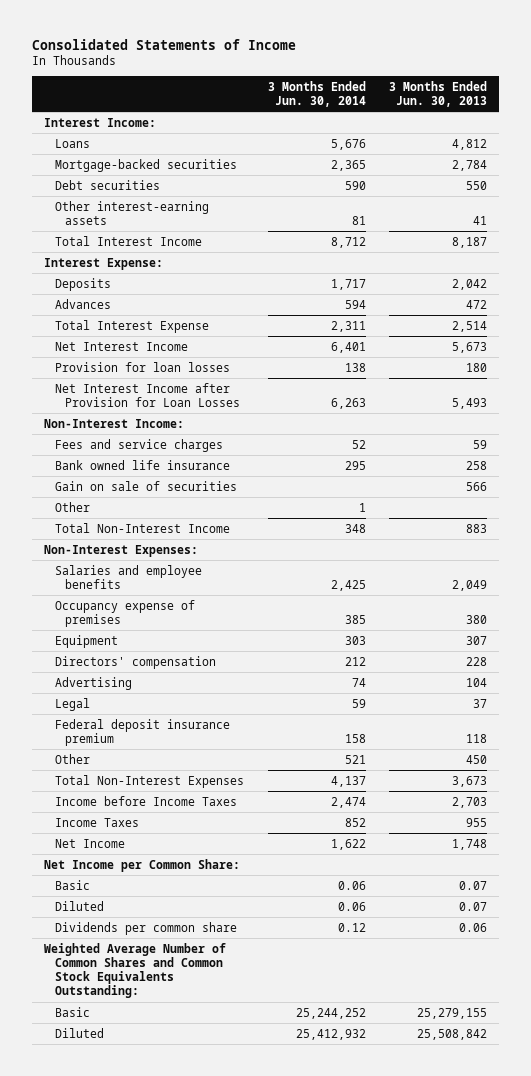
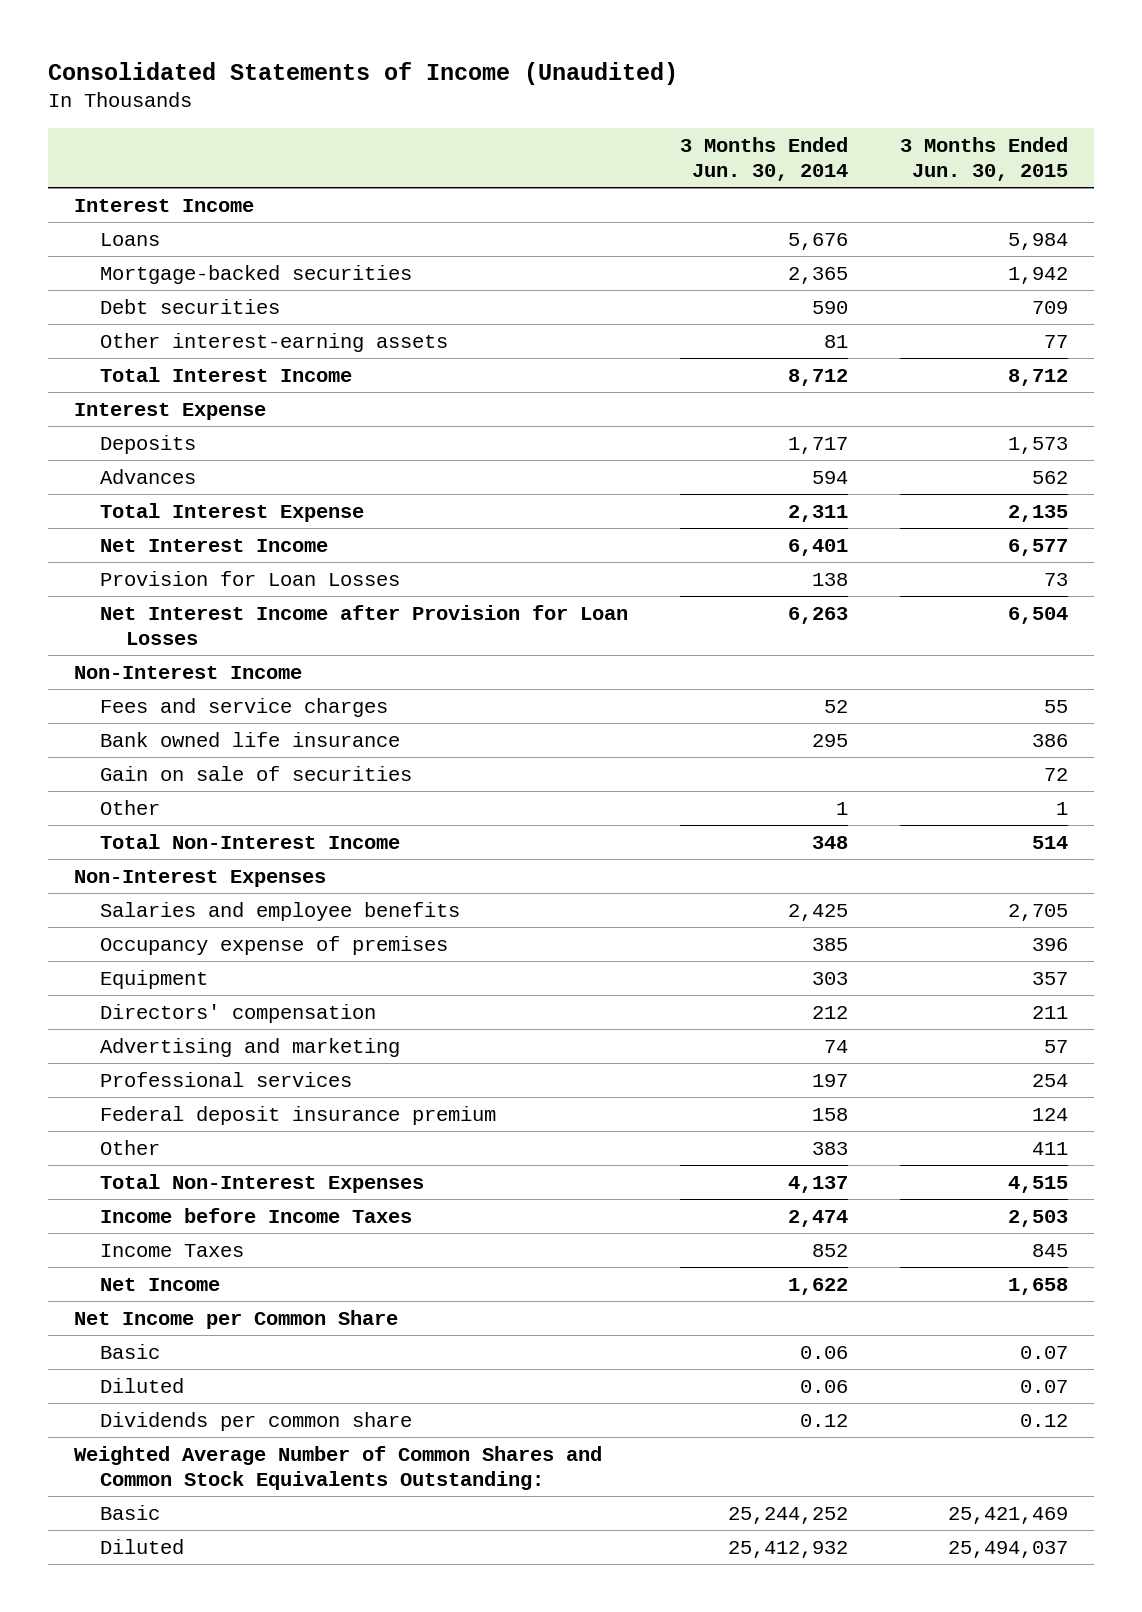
- Consolidated Statements of Income
+ Consolidated Statements of Income (Unaudited)
- | 3 Months Ended Jun. 30, 2014 | 3 Months Ended Jun. 30, 2013
+ | 3 Months Ended Jun. 30, 2014 | 3 Months Ended Jun. 30, 2015
- Interest Income:
+ Interest Income
- Interest Expense:
+ Interest Expense
- Provision for loan losses | 138 | 180
+ Provision for Loan Losses | 138 | 73
- Non-Interest Income:
+ Non-Interest Income
- Non-Interest Expenses:
+ Non-Interest Expenses
- Advertising | 74 | 104
- Legal | 59 | 37
+ Advertising and marketing | 74 | 57
+ Professional services | 197 | 254
- Other | 521 | 450
+ Other | 383 | 411
- Net Income per Common Share:
+ Net Income per Common Share

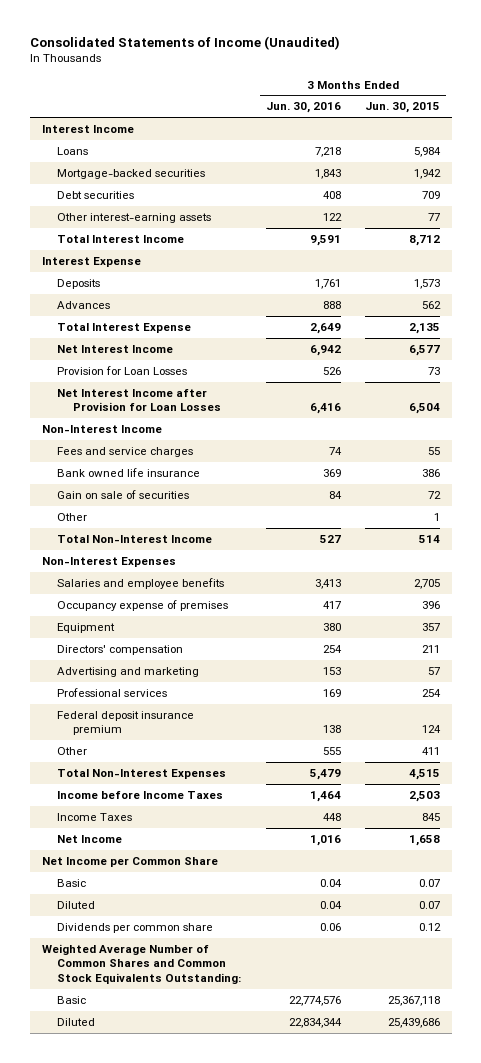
- | 3 Months Ended Jun. 30, 2014 | 3 Months Ended Jun. 30, 2015
+ | 3 Months Ended Jun. 30, 2016 | 3 Months Ended Jun. 30, 2015
- Basic | 25,244,252 | 25,421,469
- Diluted | 25,412,932 | 25,494,037
+ Basic | 22,774,576 | 25,367,118
+ Diluted | 22,834,344 | 25,439,686

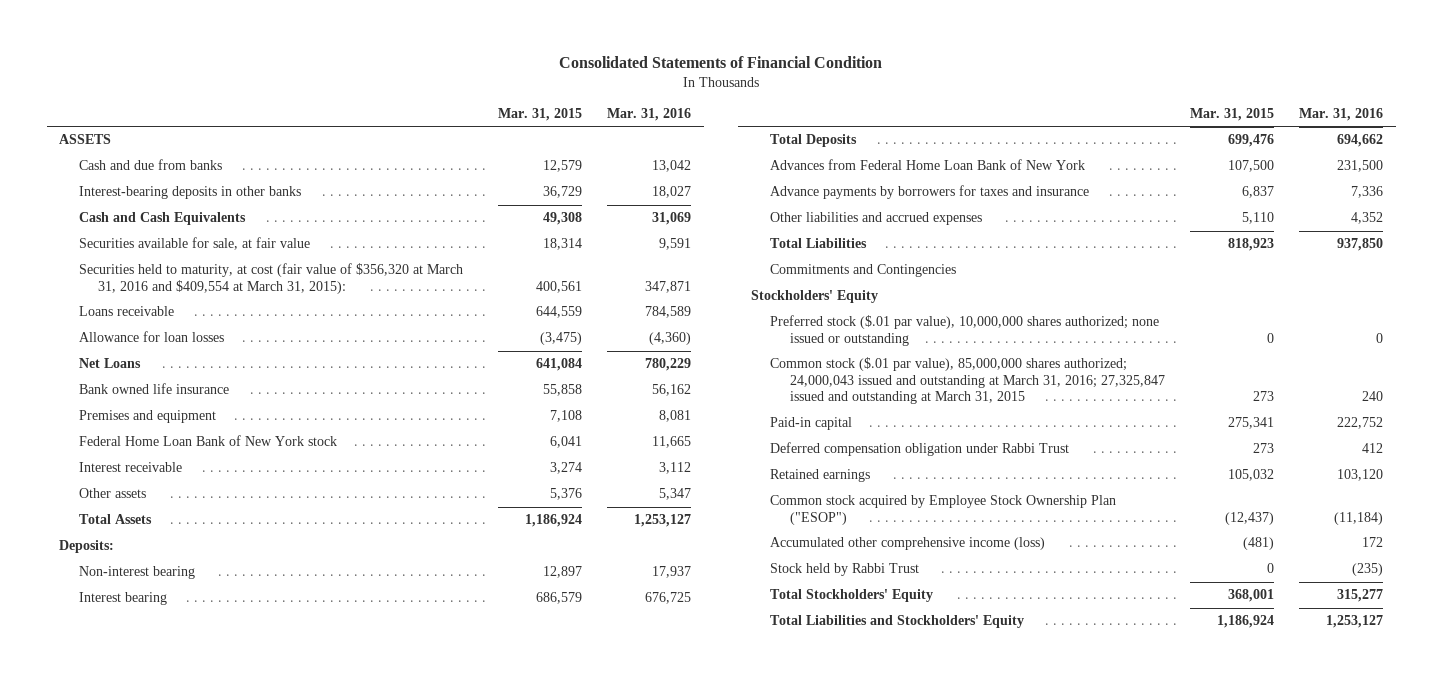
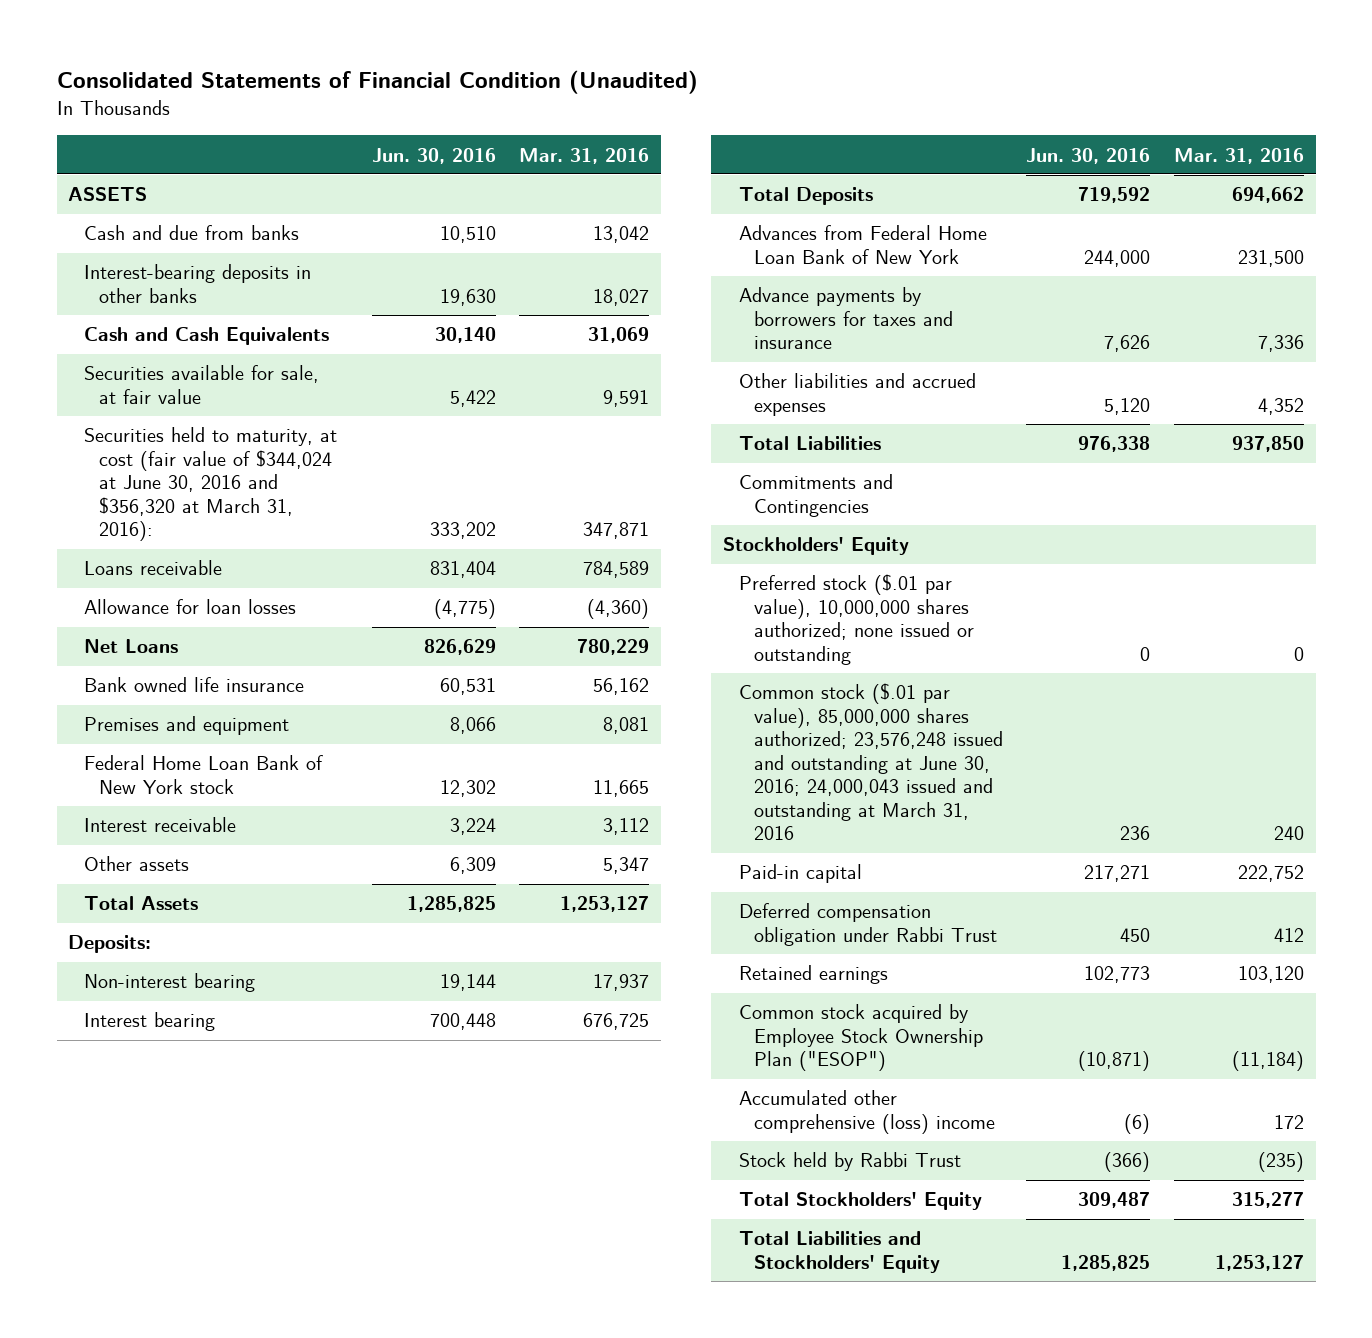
- Consolidated Statements of Financial Condition
+ Consolidated Statements of Financial Condition (Unaudited)
- | Mar. 31, 2015 | Mar. 31, 2016
+ | Jun. 30, 2016 | Mar. 31, 2016
- Securities held to maturity, at cost (fair value of $356,320 at March 31, 2016 and $409,554 at March 31, 2015): | 400,561 | 347,871
+ Securities held to maturity, at cost (fair value of $344,024 at June 30, 2016 and $356,320 at March 31, 2016): | 333,202 | 347,871
- Common stock ($.01 par value), 85,000,000 shares authorized; 24,000,043 issued and outstanding at March 31, 2016; 27,325,847 issued and outstanding at March 31, 2015 | 273 | 240
+ Common stock ($.01 par value), 85,000,000 shares authorized; 23,576,248 issued and outstanding at June 30, 2016; 24,000,043 issued and outstanding at March 31, 2016 | 236 | 240
- Accumulated other comprehensive income (loss) | (481) | 172
+ Accumulated other comprehensive (loss) income | (6) | 172

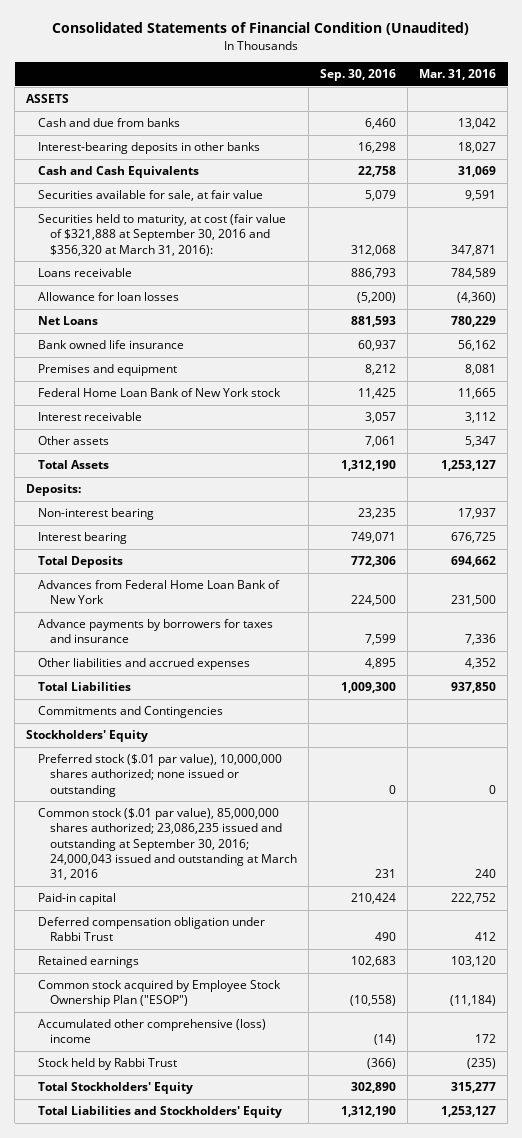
- | Jun. 30, 2016 | Mar. 31, 2016
+ | Sep. 30, 2016 | Mar. 31, 2016
- Securities held to maturity, at cost (fair value of $344,024 at June 30, 2016 and $356,320 at March 31, 2016): | 333,202 | 347,871
+ Securities held to maturity, at cost (fair value of $321,888 at September 30, 2016 and $356,320 at March 31, 2016): | 312,068 | 347,871
- Common stock ($.01 par value), 85,000,000 shares authorized; 23,576,248 issued and outstanding at June 30, 2016; 24,000,043 issued and outstanding at March 31, 2016 | 236 | 240
+ Common stock ($.01 par value), 85,000,000 shares authorized; 23,086,235 issued and outstanding at September 30, 2016; 24,000,043 issued and outstanding at March 31, 2016 | 231 | 240

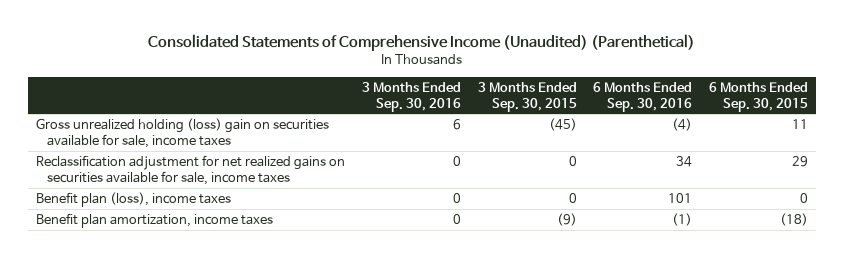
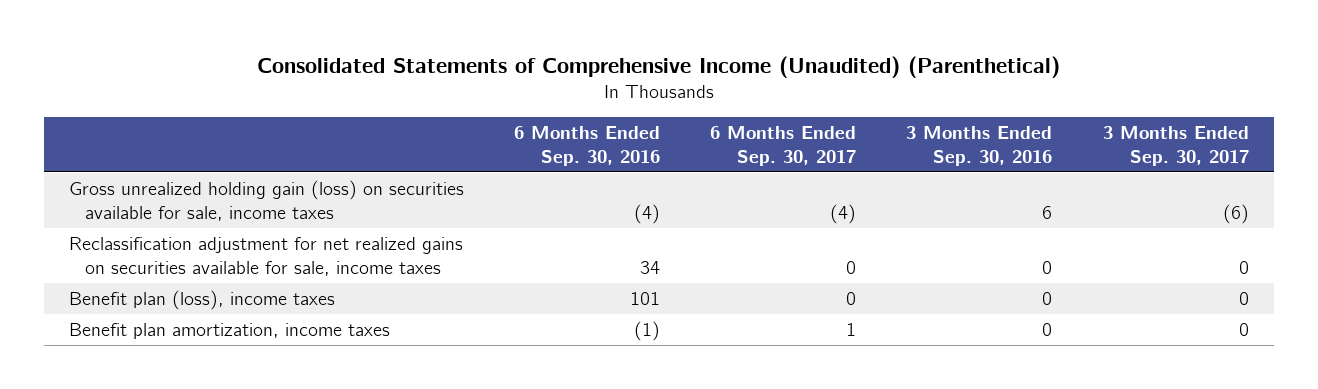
- | 3 Months Ended Sep. 30, 2016 | 3 Months Ended Sep. 30, 2015 | 6 Months Ended Sep. 30, 2016 | 6 Months Ended Sep. 30, 2015
+ | 6 Months Ended Sep. 30, 2016 | 6 Months Ended Sep. 30, 2017 | 3 Months Ended Sep. 30, 2016 | 3 Months Ended Sep. 30, 2017
- Gross unrealized holding (loss) gain on securities available for sale, income taxes | 6 | (45) | (4) | 11
+ Gross unrealized holding gain (loss) on securities available for sale, income taxes | (4) | (4) | 6 | (6)

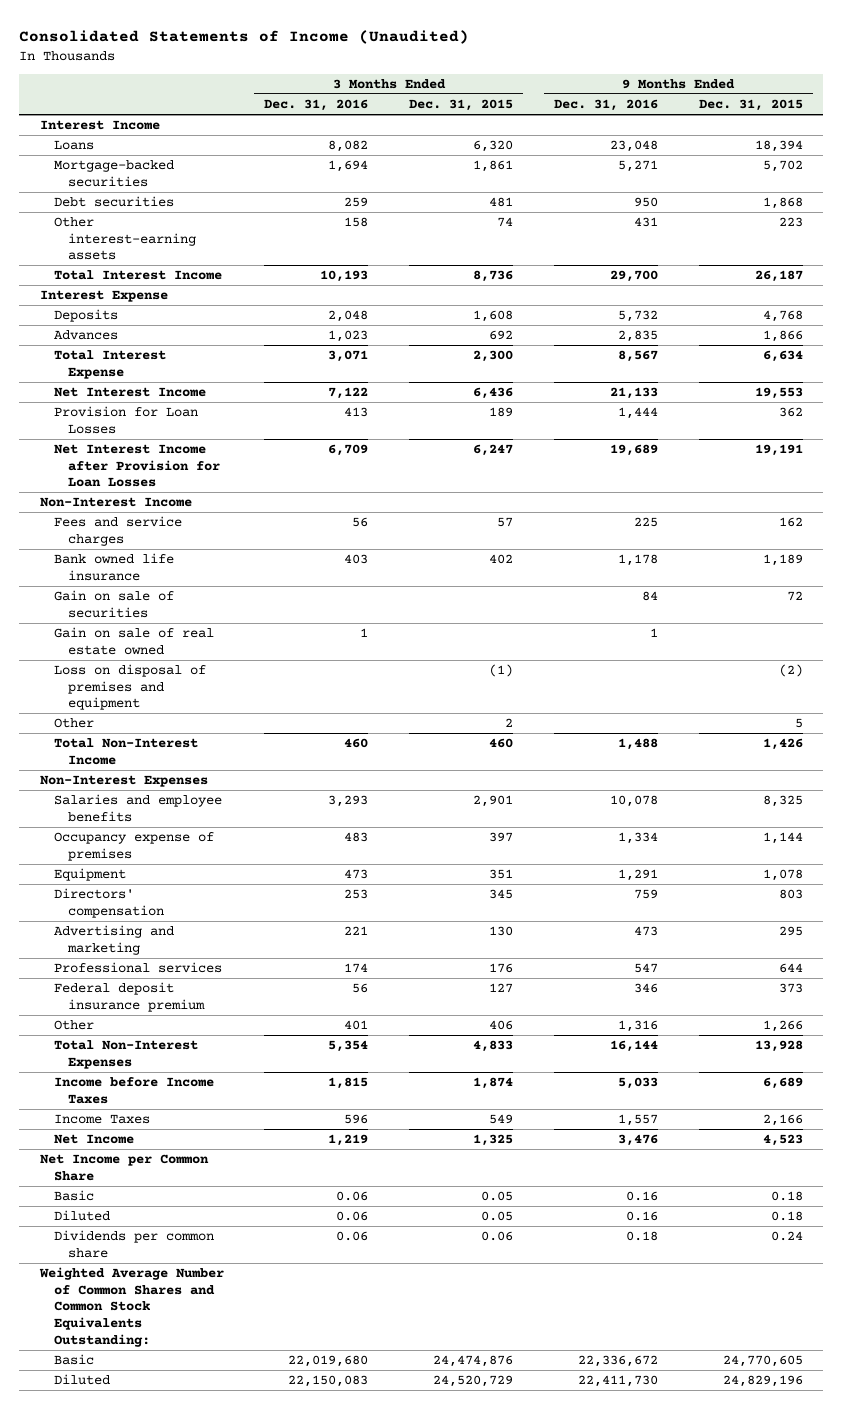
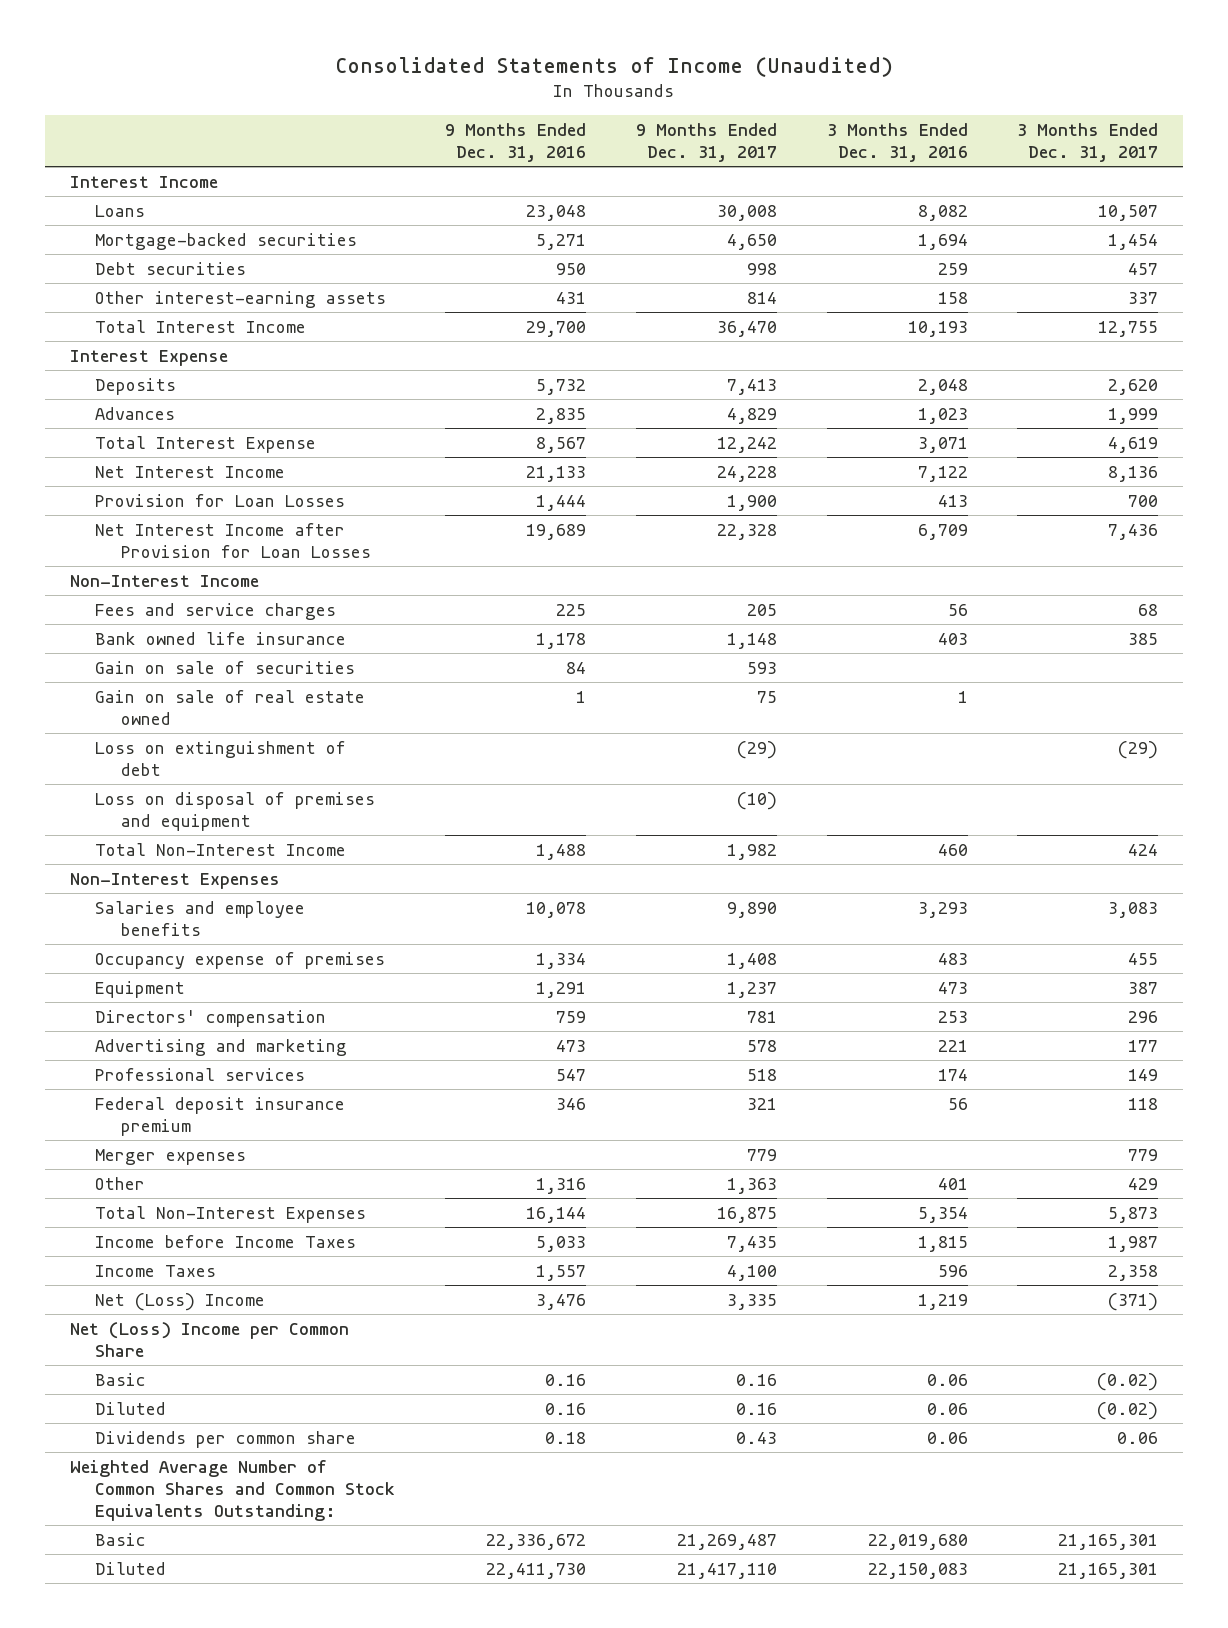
- | 3 Months Ended Dec. 31, 2016 | 3 Months Ended Dec. 31, 2015 | 9 Months Ended Dec. 31, 2016 | 9 Months Ended Dec. 31, 2015
+ | 9 Months Ended Dec. 31, 2016 | 9 Months Ended Dec. 31, 2017 | 3 Months Ended Dec. 31, 2016 | 3 Months Ended Dec. 31, 2017
+ Loss on extinguishment of debt | | (29) | | (29)
- Other | | 2 | | 5
+ Merger expenses | | 779 | | 779
- Net Income | 1,219 | 1,325 | 3,476 | 4,523
- Net Income per Common Share
+ Net (Loss) Income | 3,476 | 3,335 | 1,219 | (371)
+ Net (Loss) Income per Common Share

